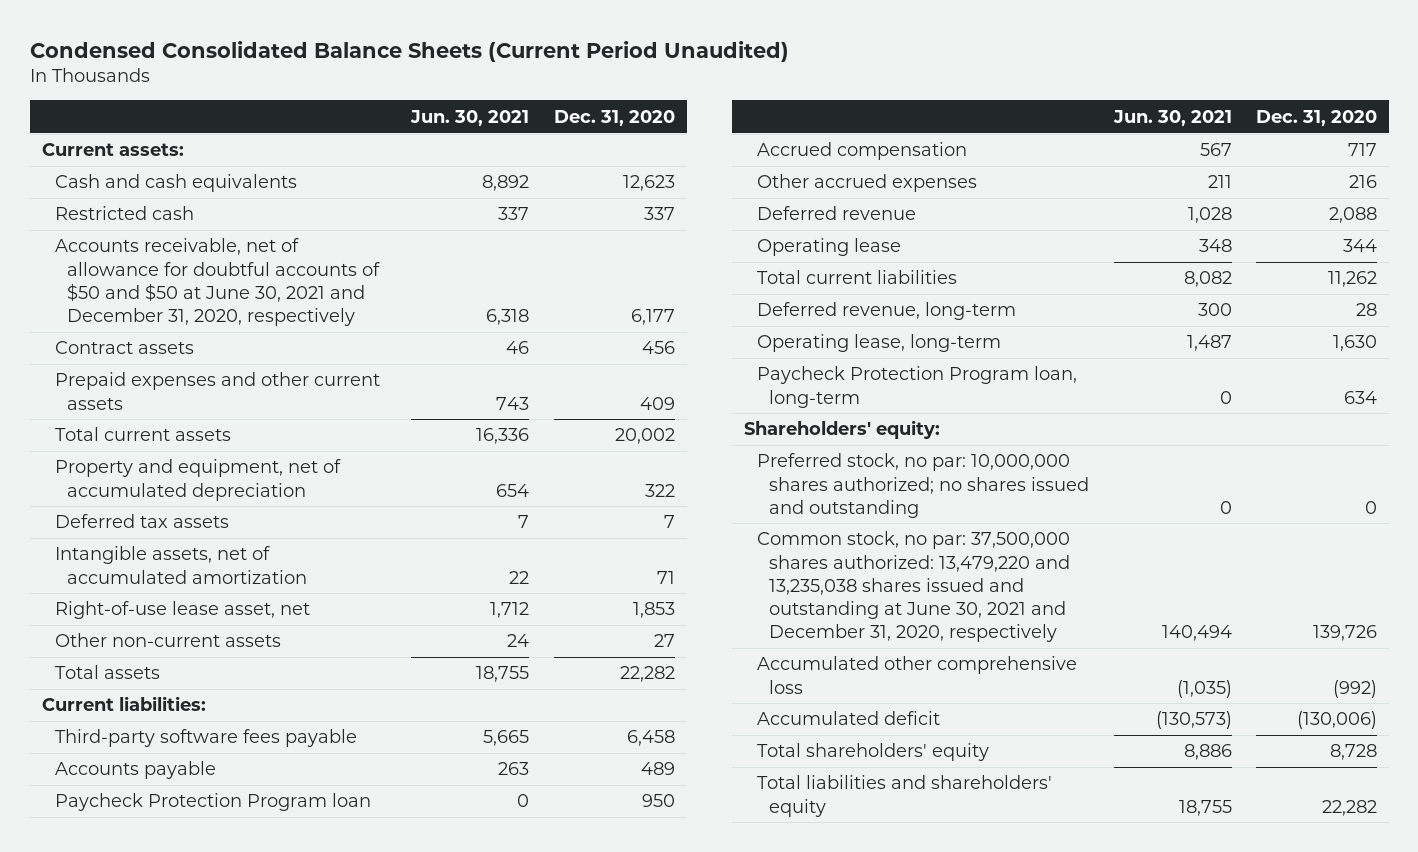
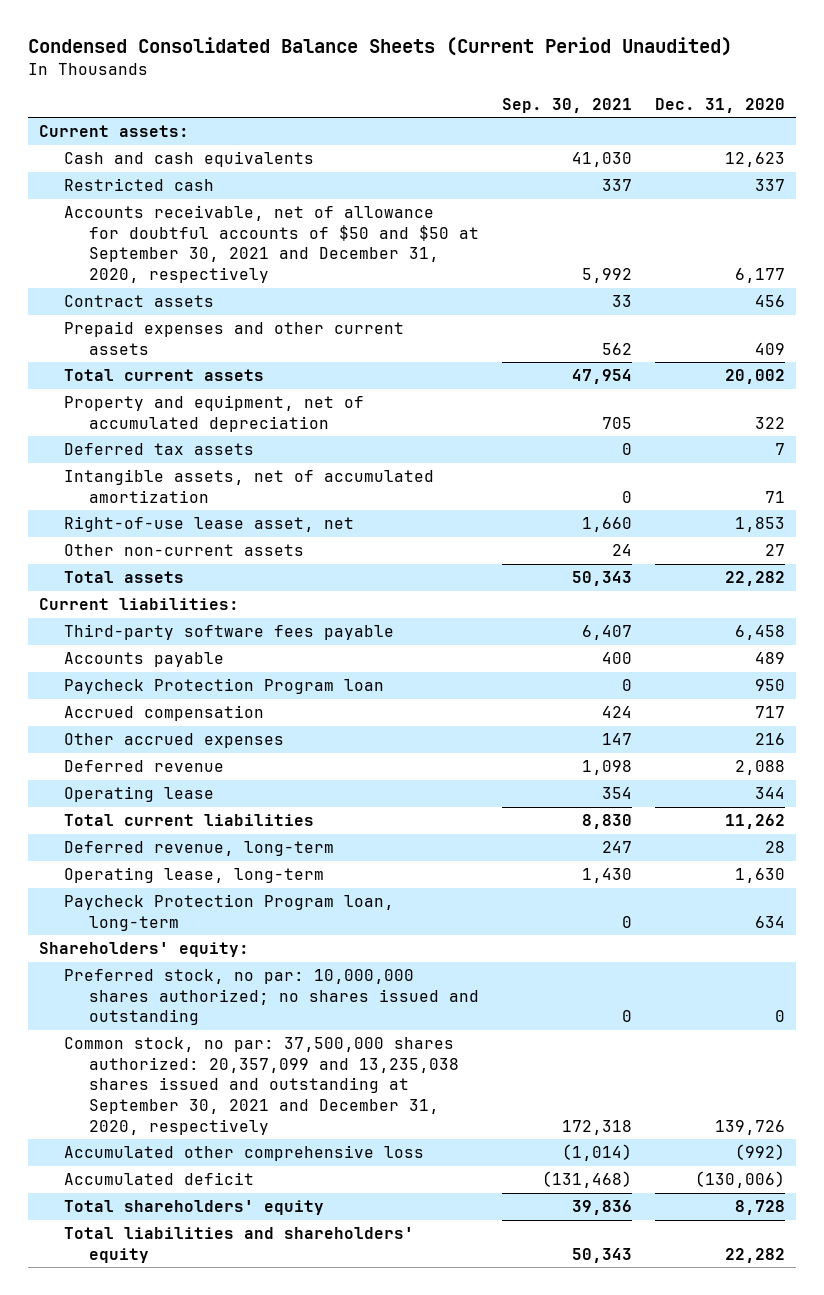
- | Jun. 30, 2021 | Dec. 31, 2020
+ | Sep. 30, 2021 | Dec. 31, 2020
- Accounts receivable, net of allowance for doubtful accounts of $50 and $50 at June 30, 2021 and December 31, 2020, respectively | 6,318 | 6,177
+ Accounts receivable, net of allowance for doubtful accounts of $50 and $50 at September 30, 2021 and December 31, 2020, respectively | 5,992 | 6,177
- Common stock, no par: 37,500,000 shares authorized: 13,479,220 and 13,235,038 shares issued and outstanding at June 30, 2021 and December 31, 2020, respectively | 140,494 | 139,726
+ Common stock, no par: 37,500,000 shares authorized: 20,357,099 and 13,235,038 shares issued and outstanding at September 30, 2021 and December 31, 2020, respectively | 172,318 | 139,726

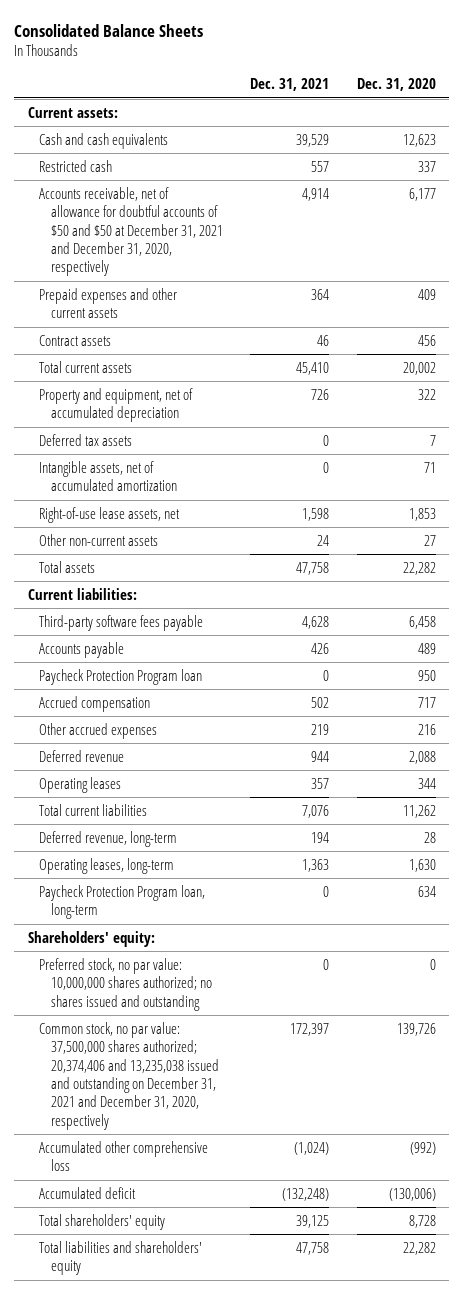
- Condensed Consolidated Balance Sheets (Current Period Unaudited)
+ Consolidated Balance Sheets
- | Sep. 30, 2021 | Dec. 31, 2020
+ | Dec. 31, 2021 | Dec. 31, 2020
- Accounts receivable, net of allowance for doubtful accounts of $50 and $50 at September 30, 2021 and December 31, 2020, respectively | 5,992 | 6,177
+ Accounts receivable, net of allowance for doubtful accounts of $50 and $50 at December 31, 2021 and December 31, 2020, respectively | 4,914 | 6,177
moved down: Contract assets | 46 | 456
- Right-of-use lease asset, net | 1,660 | 1,853
+ Right-of-use lease assets, net | 1,598 | 1,853
- Operating lease | 354 | 344
+ Operating leases | 357 | 344
- Operating lease, long-term | 1,430 | 1,630
+ Operating leases, long-term | 1,363 | 1,630
- Preferred stock, no par: 10,000,000 shares authorized; no shares issued and outstanding | 0 | 0
- Common stock, no par: 37,500,000 shares authorized: 20,357,099 and 13,235,038 shares issued and outstanding at September 30, 2021 and December 31, 2020, respectively | 172,318 | 139,726
+ Preferred stock, no par value: 10,000,000 shares authorized; no shares issued and outstanding | 0 | 0
+ Common stock, no par value: 37,500,000 shares authorized; 20,374,406 and 13,235,038 issued and outstanding on December 31, 2021 and December 31, 2020, respectively | 172,397 | 139,726

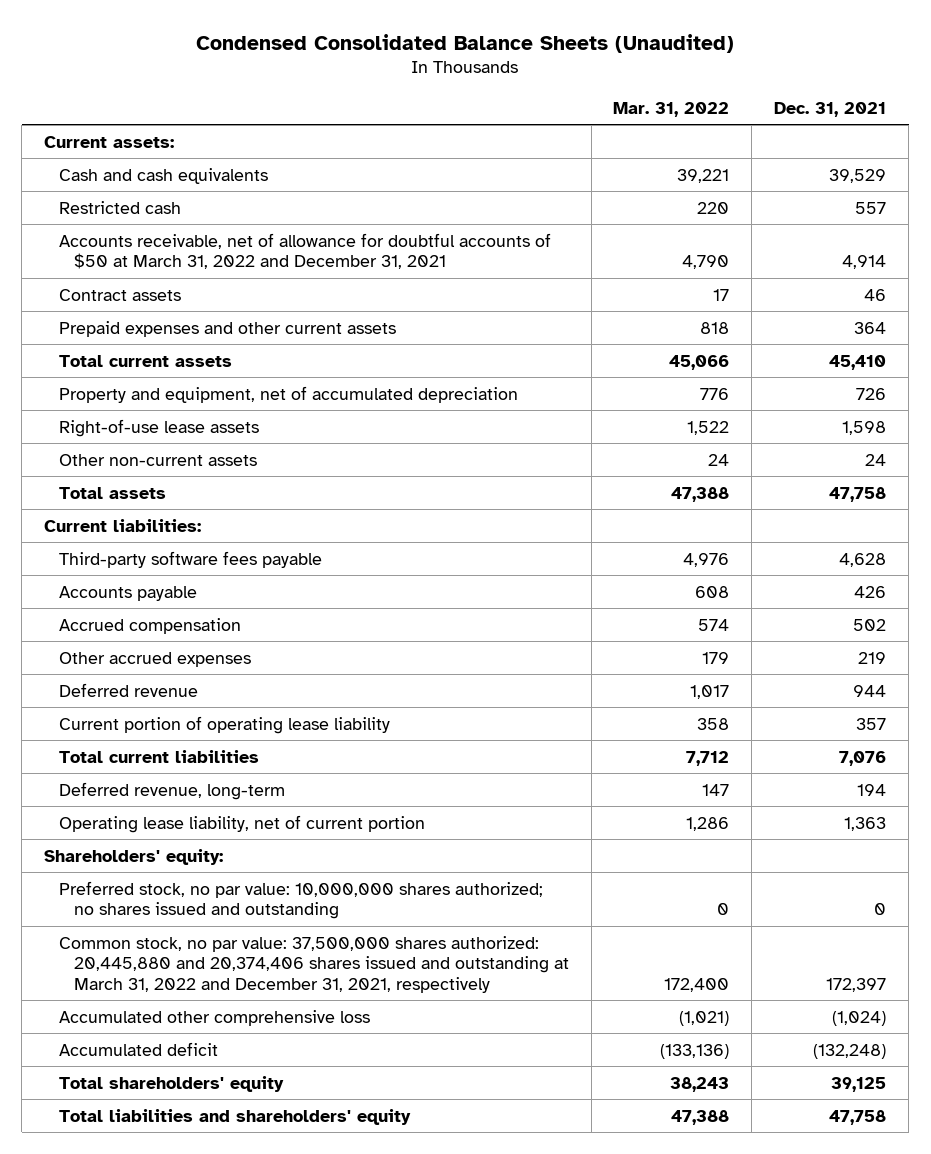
- Consolidated Balance Sheets
+ Condensed Consolidated Balance Sheets (Unaudited)
- | Dec. 31, 2021 | Dec. 31, 2020
+ | Mar. 31, 2022 | Dec. 31, 2021
- Accounts receivable, net of allowance for doubtful accounts of $50 and $50 at December 31, 2021 and December 31, 2020, respectively | 4,914 | 6,177
+ Accounts receivable, net of allowance for doubtful accounts of $50 at March 31, 2022 and December 31, 2021 | 4,790 | 4,914
moved down: Prepaid expenses and other current assets | 818 | 364
- Deferred tax assets | 0 | 7
- Intangible assets, net of accumulated amortization | 0 | 71
- Right-of-use lease assets, net | 1,598 | 1,853
+ Right-of-use lease assets | 1,522 | 1,598
- Paycheck Protection Program loan | 0 | 950
- Operating leases | 357 | 344
+ Current portion of operating lease liability | 358 | 357
- Operating leases, long-term | 1,363 | 1,630
- Paycheck Protection Program loan, long-term | 0 | 634
+ Operating lease liability, net of current portion | 1,286 | 1,363
- Common stock, no par value: 37,500,000 shares authorized; 20,374,406 and 13,235,038 issued and outstanding on December 31, 2021 and December 31, 2020, respectively | 172,397 | 139,726
+ Common stock, no par value: 37,500,000 shares authorized: 20,445,880 and 20,374,406 shares issued and outstanding at March 31, 2022 and December 31, 2021, respectively | 172,400 | 172,397

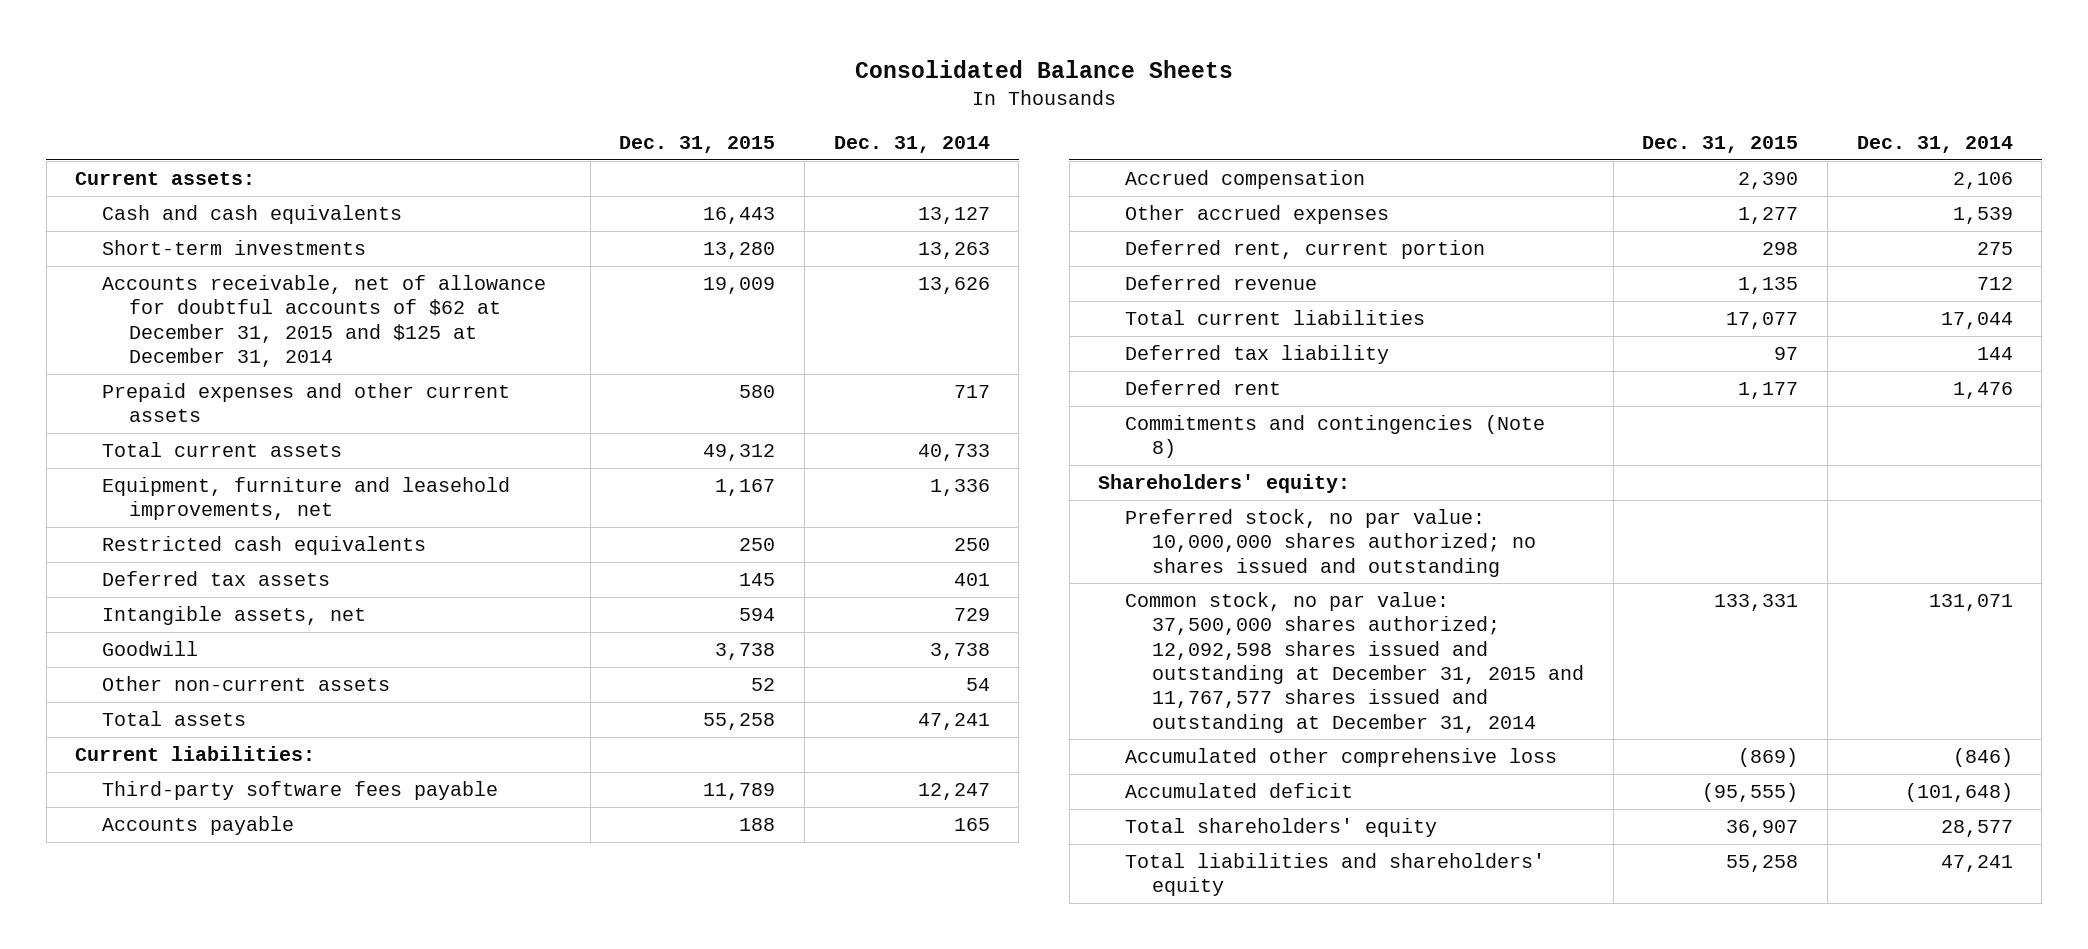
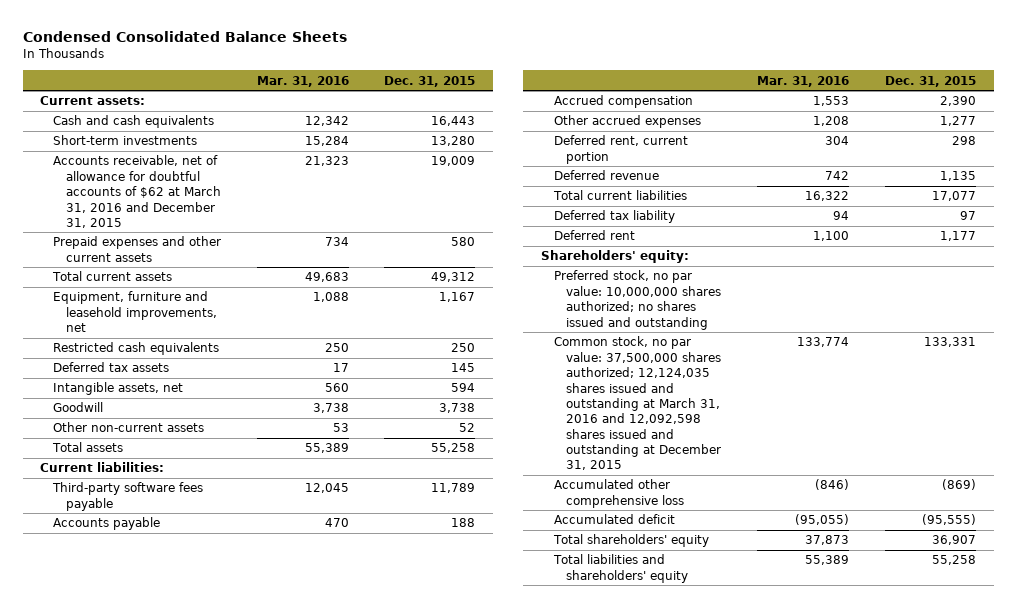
- Consolidated Balance Sheets
+ Condensed Consolidated Balance Sheets
- | Dec. 31, 2015 | Dec. 31, 2014
+ | Mar. 31, 2016 | Dec. 31, 2015
- Accounts receivable, net of allowance for doubtful accounts of $62 at December 31, 2015 and $125 at December 31, 2014 | 19,009 | 13,626
+ Accounts receivable, net of allowance for doubtful accounts of $62 at March 31, 2016 and December 31, 2015 | 21,323 | 19,009
- Commitments and contingencies (Note 8)
- Common stock, no par value: 37,500,000 shares authorized; 12,092,598 shares issued and outstanding at December 31, 2015 and 11,767,577 shares issued and outstanding at December 31, 2014 | 133,331 | 131,071
+ Common stock, no par value: 37,500,000 shares authorized; 12,124,035 shares issued and outstanding at March 31, 2016 and 12,092,598 shares issued and outstanding at December 31, 2015 | 133,774 | 133,331

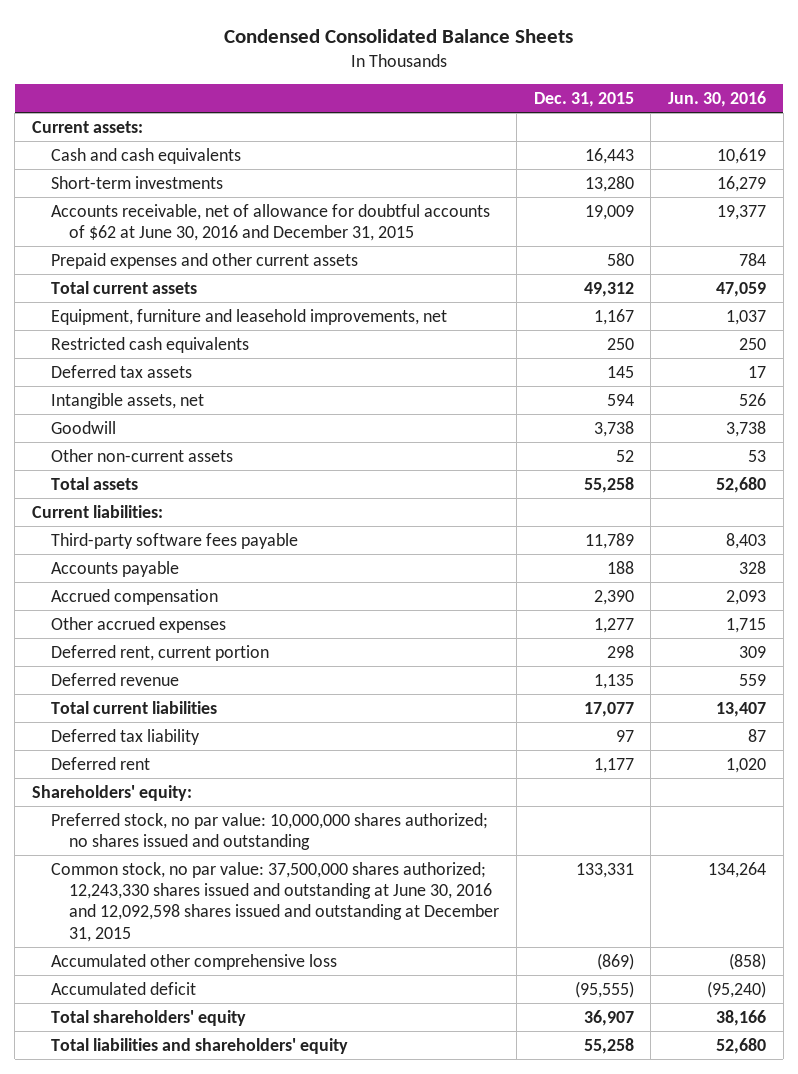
- | Mar. 31, 2016 | Dec. 31, 2015
+ | Dec. 31, 2015 | Jun. 30, 2016
- Accounts receivable, net of allowance for doubtful accounts of $62 at March 31, 2016 and December 31, 2015 | 21,323 | 19,009
+ Accounts receivable, net of allowance for doubtful accounts of $62 at June 30, 2016 and December 31, 2015 | 19,009 | 19,377
- Common stock, no par value: 37,500,000 shares authorized; 12,124,035 shares issued and outstanding at March 31, 2016 and 12,092,598 shares issued and outstanding at December 31, 2015 | 133,774 | 133,331
+ Common stock, no par value: 37,500,000 shares authorized; 12,243,330 shares issued and outstanding at June 30, 2016 and 12,092,598 shares issued and outstanding at December 31, 2015 | 133,331 | 134,264

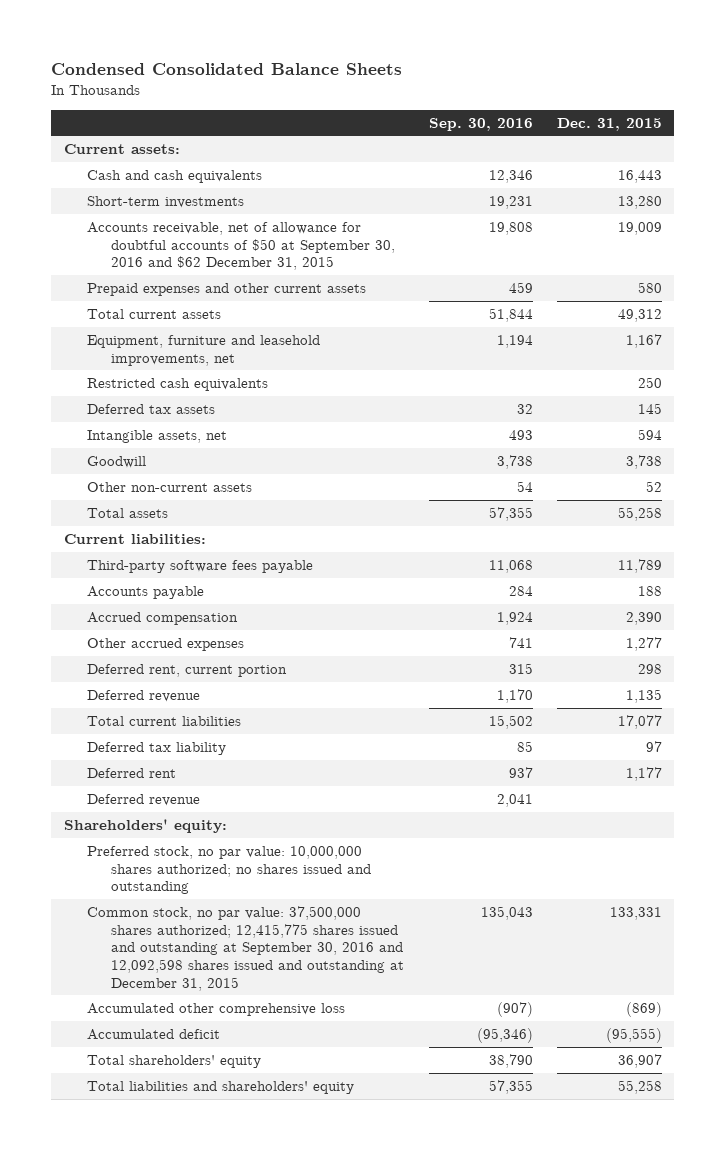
- | Dec. 31, 2015 | Jun. 30, 2016
+ | Sep. 30, 2016 | Dec. 31, 2015
- Accounts receivable, net of allowance for doubtful accounts of $62 at June 30, 2016 and December 31, 2015 | 19,009 | 19,377
+ Accounts receivable, net of allowance for doubtful accounts of $50 at September 30, 2016 and $62 December 31, 2015 | 19,808 | 19,009
+ Deferred revenue | 2,041 |
- Common stock, no par value: 37,500,000 shares authorized; 12,243,330 shares issued and outstanding at June 30, 2016 and 12,092,598 shares issued and outstanding at December 31, 2015 | 133,331 | 134,264
+ Common stock, no par value: 37,500,000 shares authorized; 12,415,775 shares issued and outstanding at September 30, 2016 and 12,092,598 shares issued and outstanding at December 31, 2015 | 135,043 | 133,331

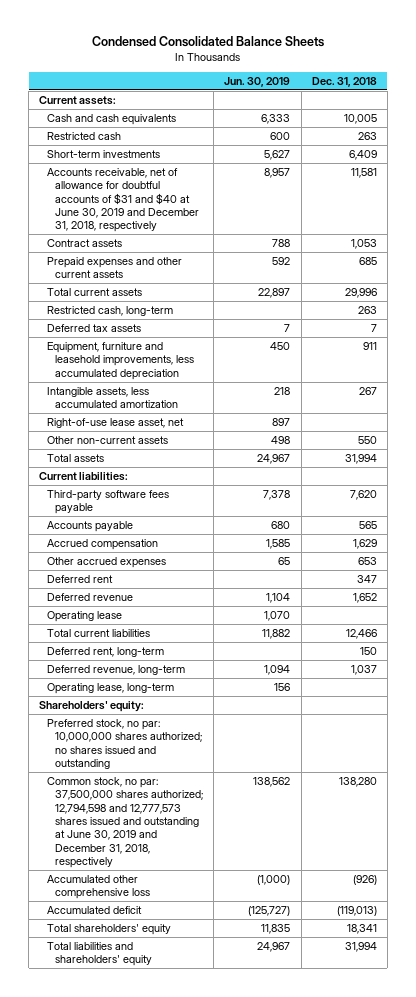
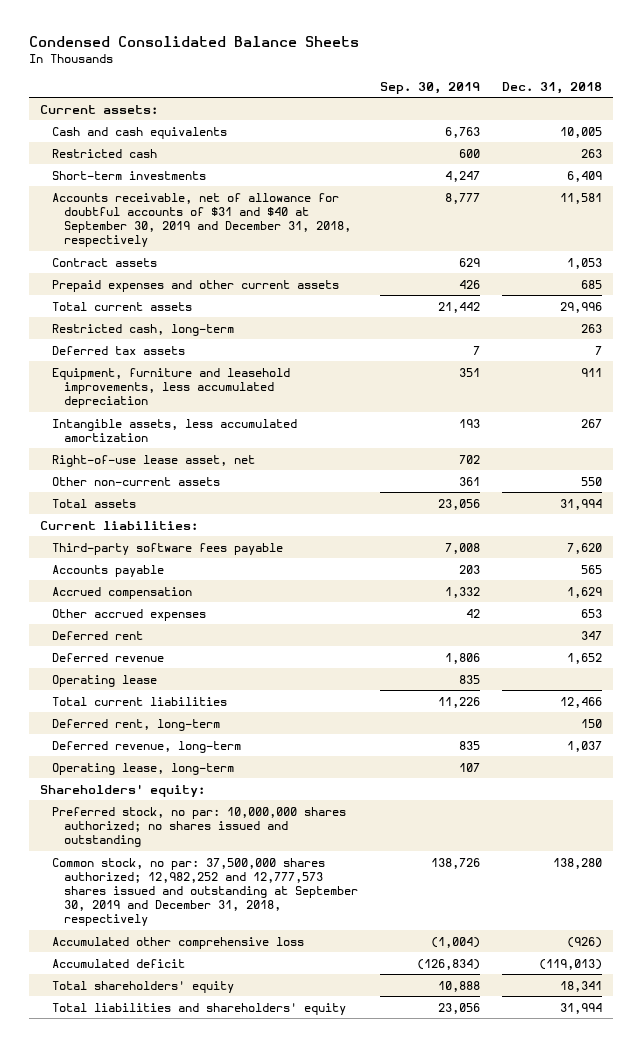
- | Jun. 30, 2019 | Dec. 31, 2018
+ | Sep. 30, 2019 | Dec. 31, 2018
- Accounts receivable, net of allowance for doubtful accounts of $31 and $40 at June 30, 2019 and December 31, 2018, respectively | 8,957 | 11,581
+ Accounts receivable, net of allowance for doubtful accounts of $31 and $40 at September 30, 2019 and December 31, 2018, respectively | 8,777 | 11,581
- Common stock, no par: 37,500,000 shares authorized; 12,794,598 and 12,777,573 shares issued and outstanding at June 30, 2019 and December 31, 2018, respectively | 138,562 | 138,280
+ Common stock, no par: 37,500,000 shares authorized; 12,982,252 and 12,777,573 shares issued and outstanding at September 30, 2019 and December 31, 2018, respectively | 138,726 | 138,280

